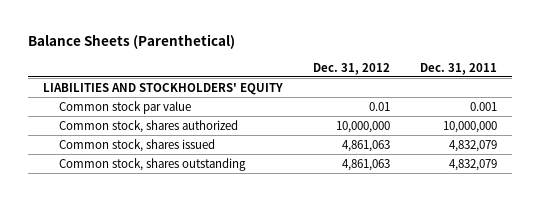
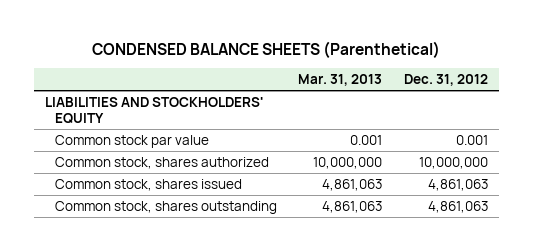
- Balance Sheets (Parenthetical)
+ CONDENSED BALANCE SHEETS (Parenthetical)
- | Dec. 31, 2012 | Dec. 31, 2011
+ | Mar. 31, 2013 | Dec. 31, 2012
- Common stock par value | 0.01 | 0.001
+ Common stock par value | 0.001 | 0.001

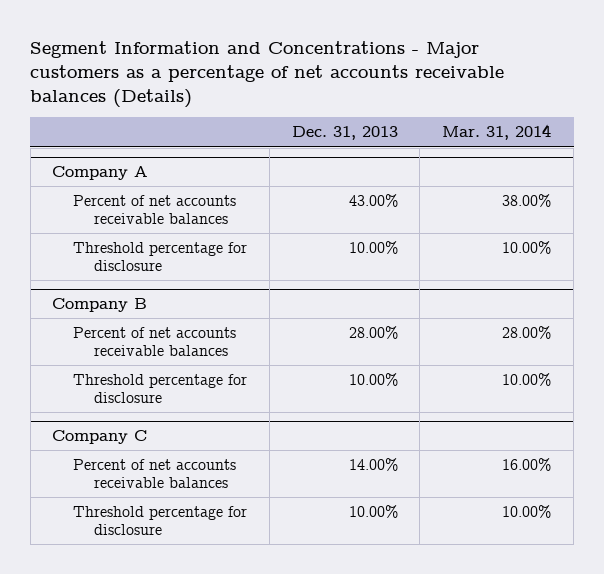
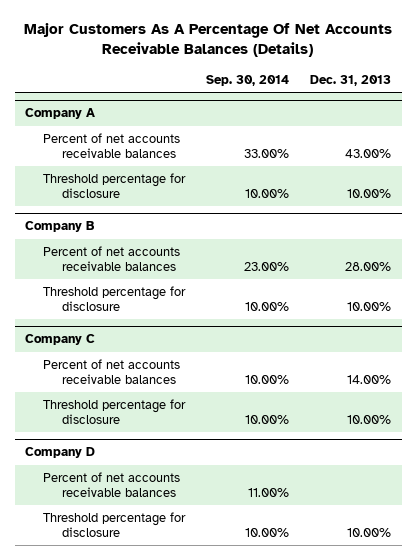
- Segment Information and Concentrations - Major customers as a percentage of net accounts receivable balances (Details)
+ Major Customers As A Percentage Of Net Accounts Receivable Balances (Details)
- | Dec. 31, 2013 | Mar. 31, 2014
+ | Sep. 30, 2014 | Dec. 31, 2013
+ Company D
+ Percent of net accounts receivable balances | 11.00% |
+ Threshold percentage for disclosure | 10.00% | 10.00%

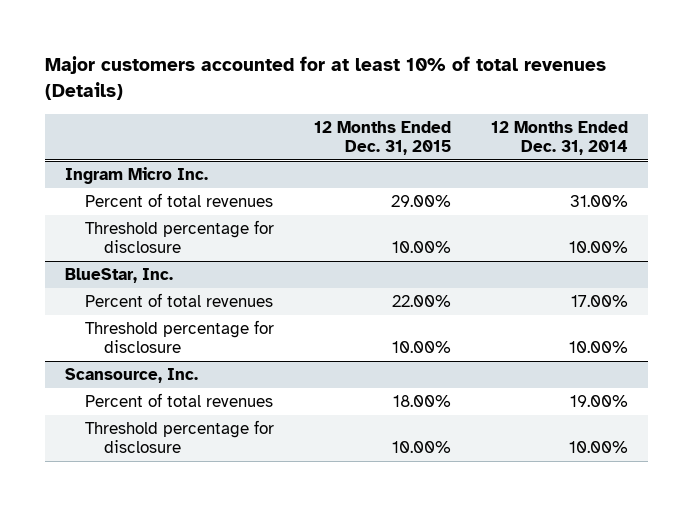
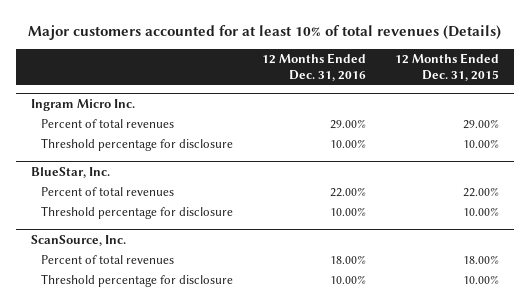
- | 12 Months Ended Dec. 31, 2015 | 12 Months Ended Dec. 31, 2014
+ | 12 Months Ended Dec. 31, 2016 | 12 Months Ended Dec. 31, 2015
- Scansource, Inc.
+ ScanSource, Inc.

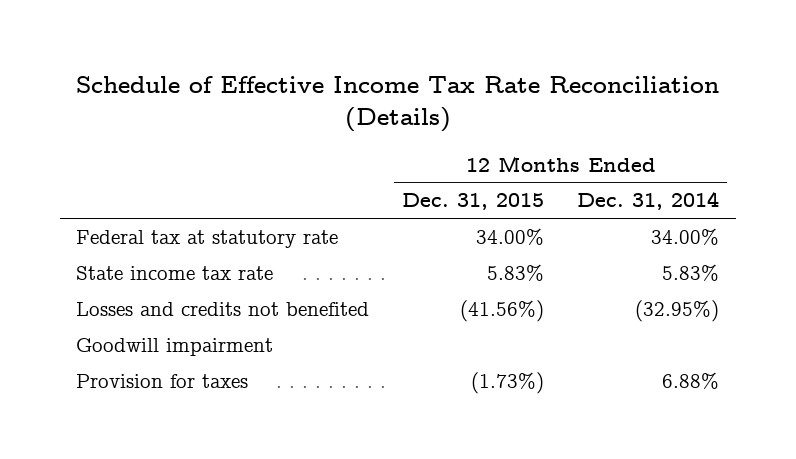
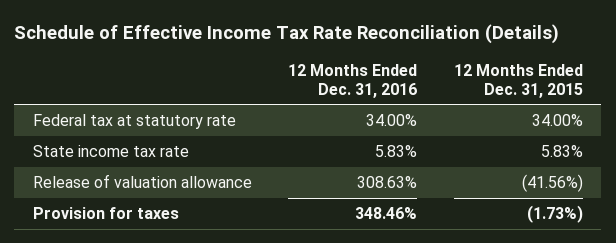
- | 12 Months Ended Dec. 31, 2015 | 12 Months Ended Dec. 31, 2014
+ | 12 Months Ended Dec. 31, 2016 | 12 Months Ended Dec. 31, 2015
- Losses and credits not benefited | (41.56%) | (32.95%)
- Goodwill impairment
+ Release of valuation allowance | 308.63% | (41.56%)

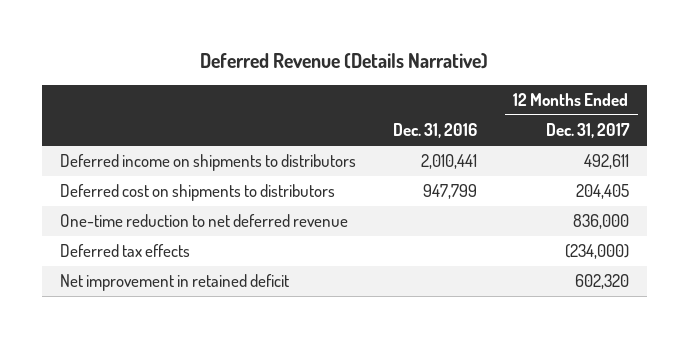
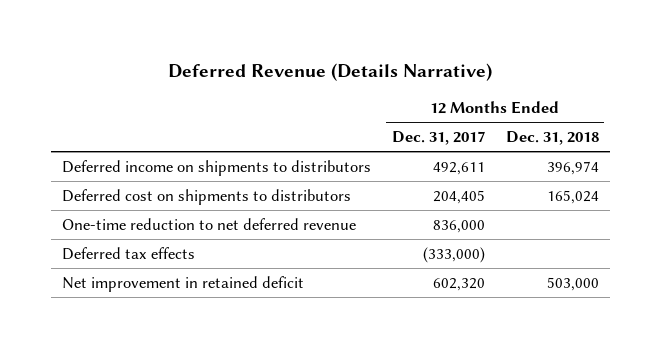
- | Dec. 31, 2016 | 12 Months Ended Dec. 31, 2017
+ | 12 Months Ended Dec. 31, 2017 | 12 Months Ended Dec. 31, 2018
- Deferred tax effects | | (234,000)
+ Deferred tax effects | (333,000) |

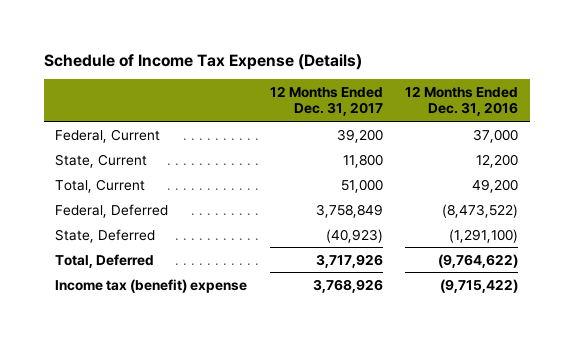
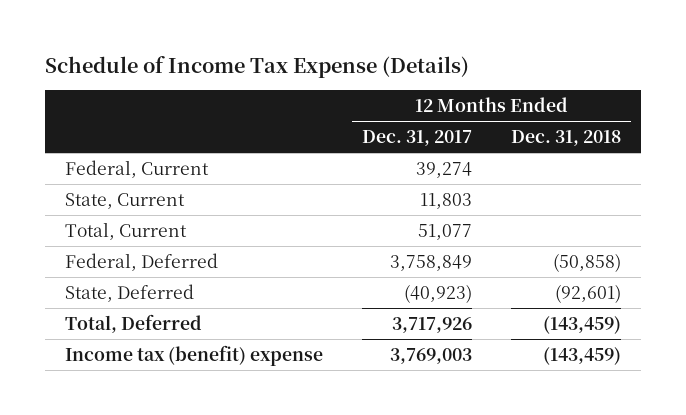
- | 12 Months Ended Dec. 31, 2017 | 12 Months Ended Dec. 31, 2016
+ | 12 Months Ended Dec. 31, 2017 | 12 Months Ended Dec. 31, 2018
- Federal, Current | 39,200 | 37,000
- State, Current | 11,800 | 12,200
- Total, Current | 51,000 | 49,200
+ Federal, Current | 39,274 |
+ State, Current | 11,803 |
+ Total, Current | 51,077 |
- Income tax (benefit) expense | 3,768,926 | (9,715,422)
+ Income tax (benefit) expense | 3,769,003 | (143,459)

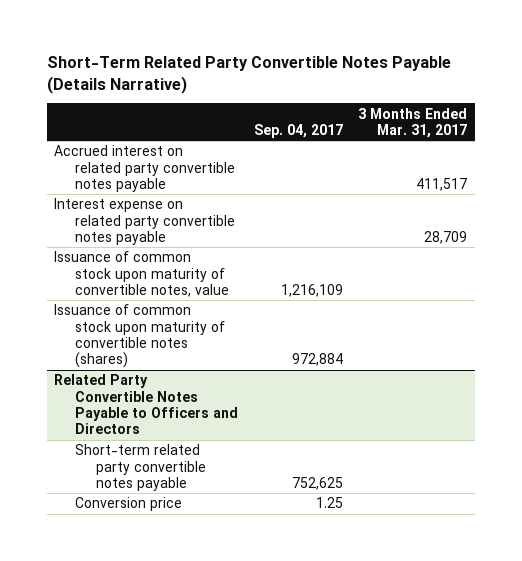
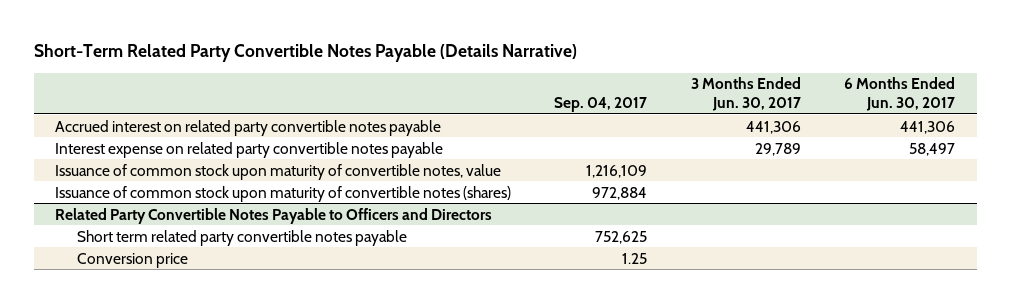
- | Sep. 04, 2017 | 3 Months Ended Mar. 31, 2017
+ | Sep. 04, 2017 | 3 Months Ended Jun. 30, 2017 | 6 Months Ended Jun. 30, 2017
@ Related Party Convertible Notes Payable to Officers and Directors
- Short-term related party convertible notes payable | 752,625 |
+ Short term related party convertible notes payable | 752,625 | |

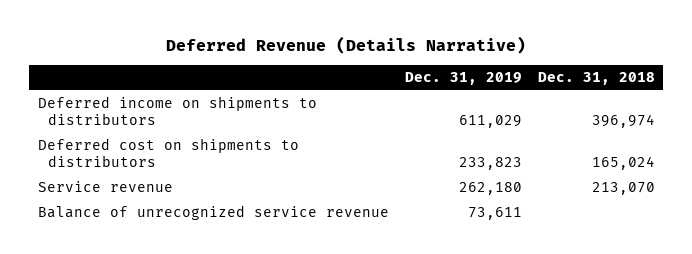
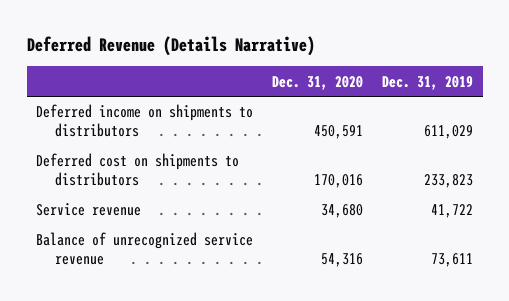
- | Dec. 31, 2019 | Dec. 31, 2018
+ | Dec. 31, 2020 | Dec. 31, 2019
- Service revenue | 262,180 | 213,070
+ Service revenue | 34,680 | 41,722

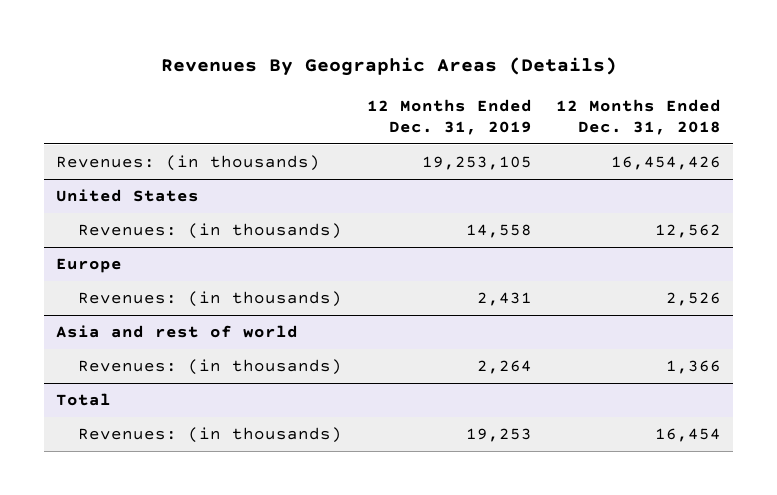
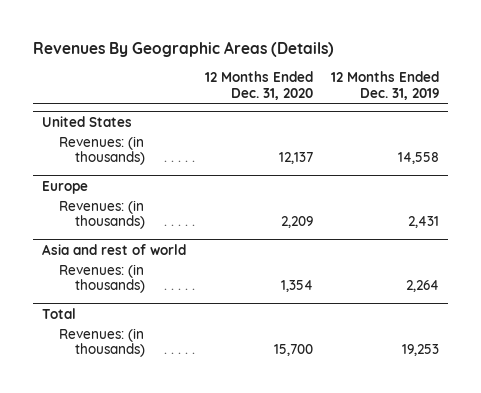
- | 12 Months Ended Dec. 31, 2019 | 12 Months Ended Dec. 31, 2018
+ | 12 Months Ended Dec. 31, 2020 | 12 Months Ended Dec. 31, 2019
- Revenues: (in thousands) | 19,253,105 | 16,454,426

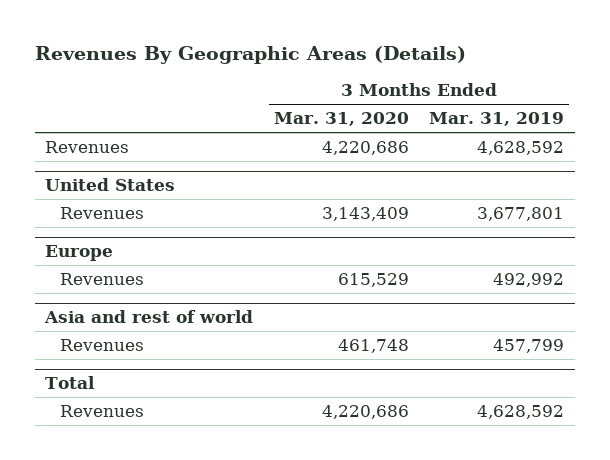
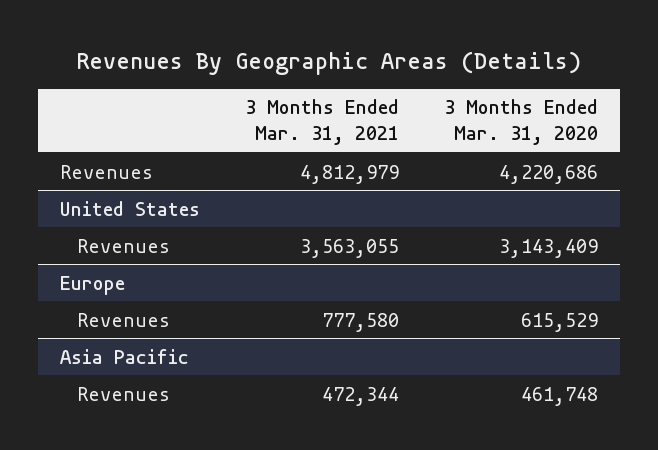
- | 3 Months Ended Mar. 31, 2020 | 3 Months Ended Mar. 31, 2019
+ | 3 Months Ended Mar. 31, 2021 | 3 Months Ended Mar. 31, 2020
- Asia and rest of world
+ Asia Pacific
- Total
- Revenues | 4,220,686 | 4,628,592

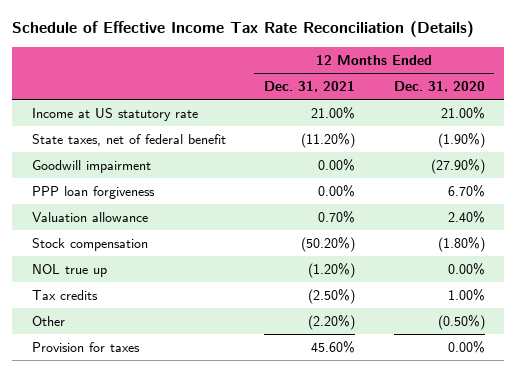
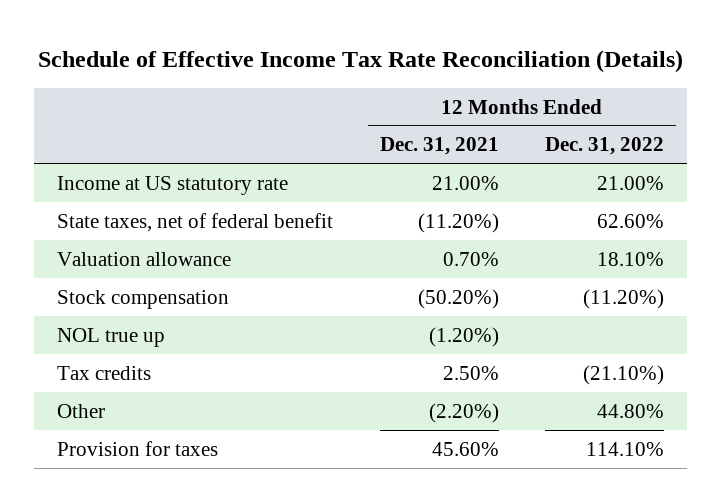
- | 12 Months Ended Dec. 31, 2021 | 12 Months Ended Dec. 31, 2020
+ | 12 Months Ended Dec. 31, 2021 | 12 Months Ended Dec. 31, 2022
- Goodwill impairment | 0.00% | (27.90%)
- PPP loan forgiveness | 0.00% | 6.70%
- Tax credits | (2.50%) | 1.00%
+ Tax credits | 2.50% | (21.10%)

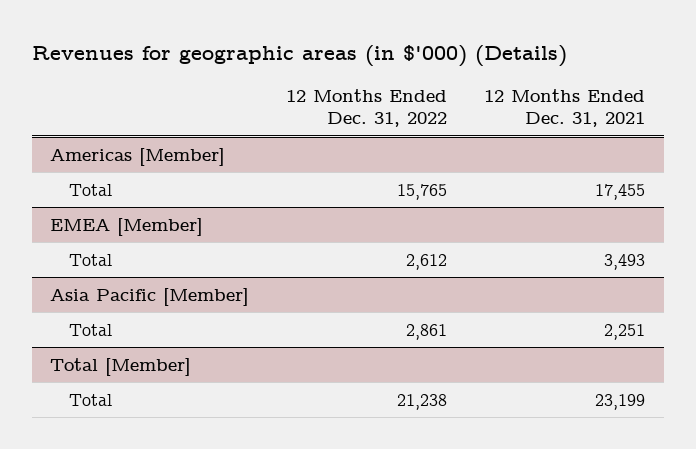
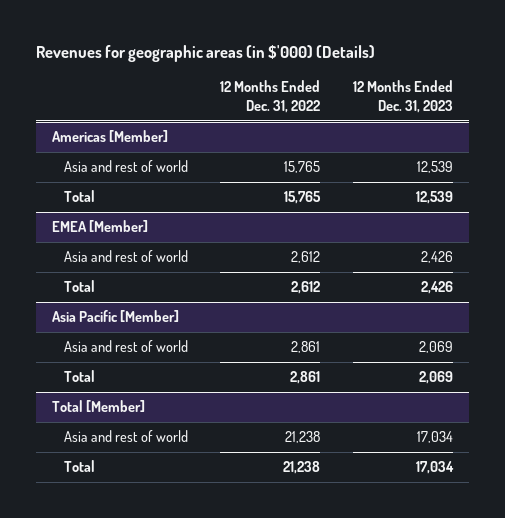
- | 12 Months Ended Dec. 31, 2022 | 12 Months Ended Dec. 31, 2021
+ | 12 Months Ended Dec. 31, 2022 | 12 Months Ended Dec. 31, 2023
@ Americas [Member]
+ Asia and rest of world | 15,765 | 12,539
@ EMEA [Member]
+ Asia and rest of world | 2,612 | 2,426
@ Asia Pacific [Member]
+ Asia and rest of world | 2,861 | 2,069
@ Total [Member]
+ Asia and rest of world | 21,238 | 17,034

